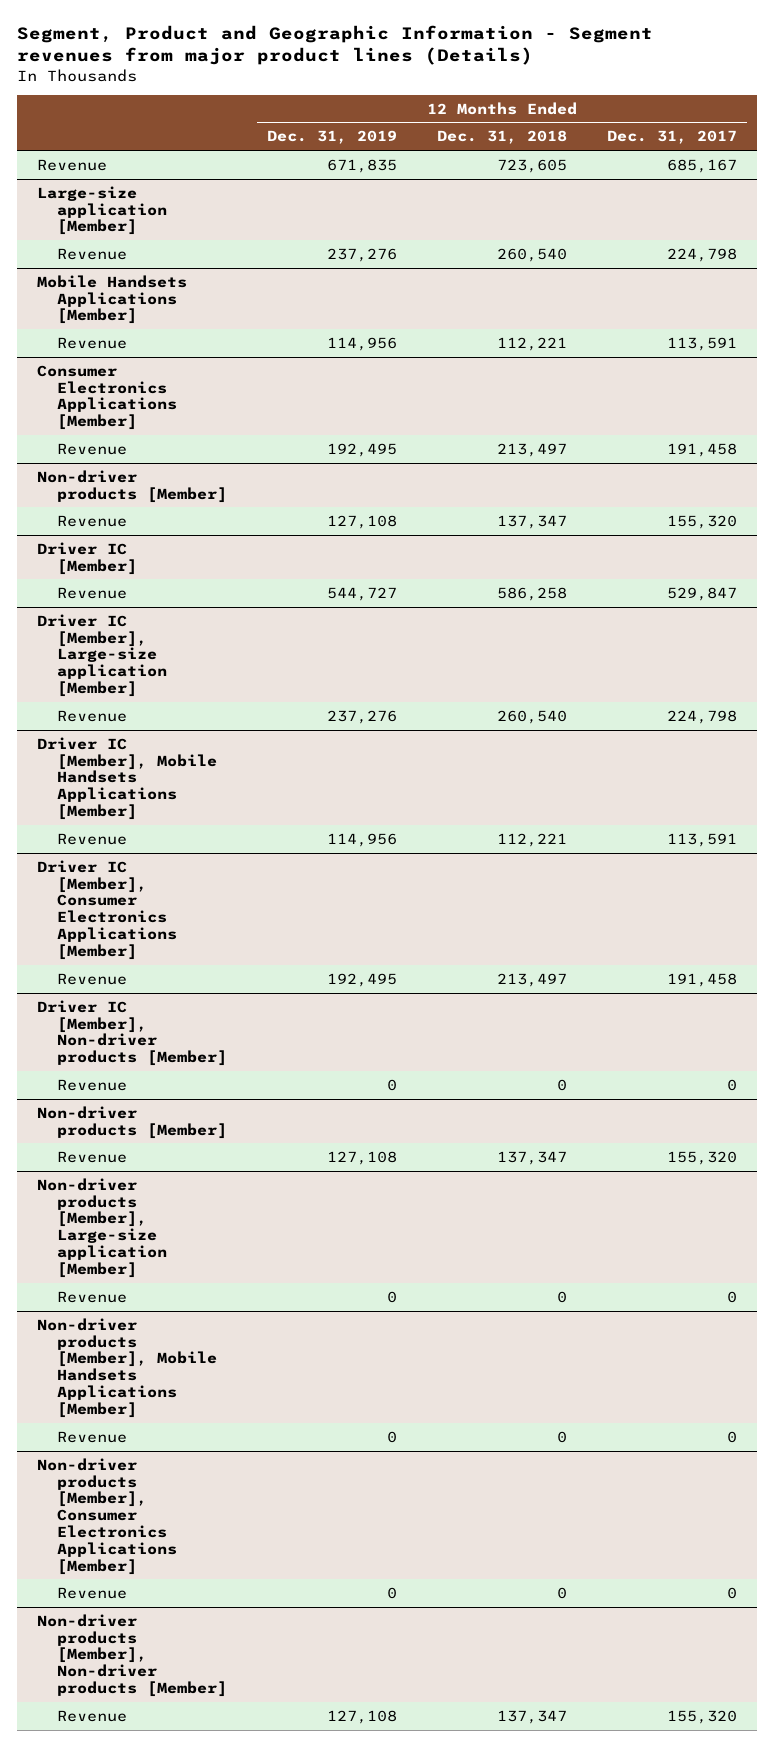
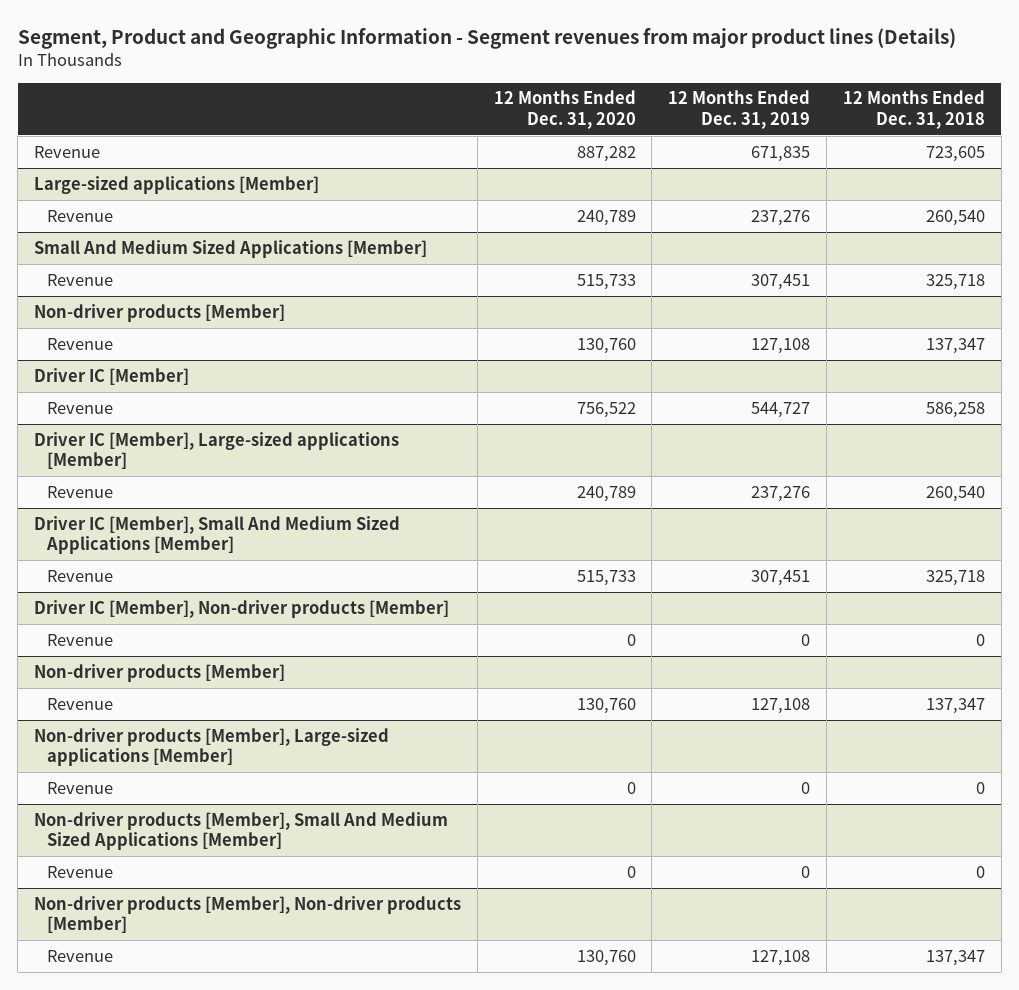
- | 12 Months Ended Dec. 31, 2019 | 12 Months Ended Dec. 31, 2018 | 12 Months Ended Dec. 31, 2017
+ | 12 Months Ended Dec. 31, 2020 | 12 Months Ended Dec. 31, 2019 | 12 Months Ended Dec. 31, 2018
- Large-size application [Member]
+ Large-sized applications [Member]
- Mobile Handsets Applications [Member]
- Revenue | 114,956 | 112,221 | 113,591
- Consumer Electronics Applications [Member]
- Revenue | 192,495 | 213,497 | 191,458
+ Small And Medium Sized Applications [Member]
+ Revenue | 515,733 | 307,451 | 325,718
- Driver IC [Member], Large-size application [Member]
+ Driver IC [Member], Large-sized applications [Member]
- Driver IC [Member], Mobile Handsets Applications [Member]
- Revenue | 114,956 | 112,221 | 113,591
- Driver IC [Member], Consumer Electronics Applications [Member]
- Revenue | 192,495 | 213,497 | 191,458
+ Driver IC [Member], Small And Medium Sized Applications [Member]
+ Revenue | 515,733 | 307,451 | 325,718
- Non-driver products [Member], Large-size application [Member]
- Revenue | 0 | 0 | 0
- Non-driver products [Member], Mobile Handsets Applications [Member]
+ Non-driver products [Member], Large-sized applications [Member]
- Non-driver products [Member], Consumer Electronics Applications [Member]
+ Non-driver products [Member], Small And Medium Sized Applications [Member]

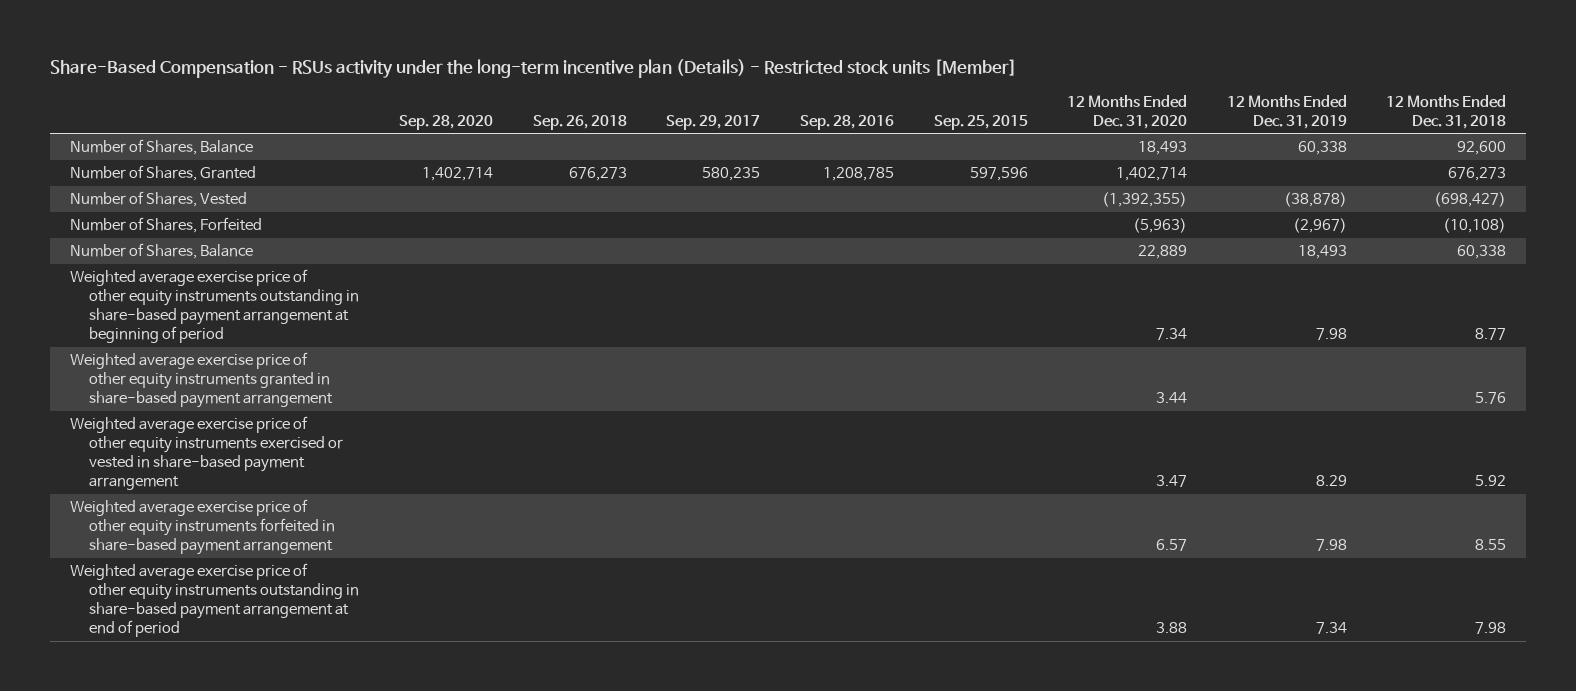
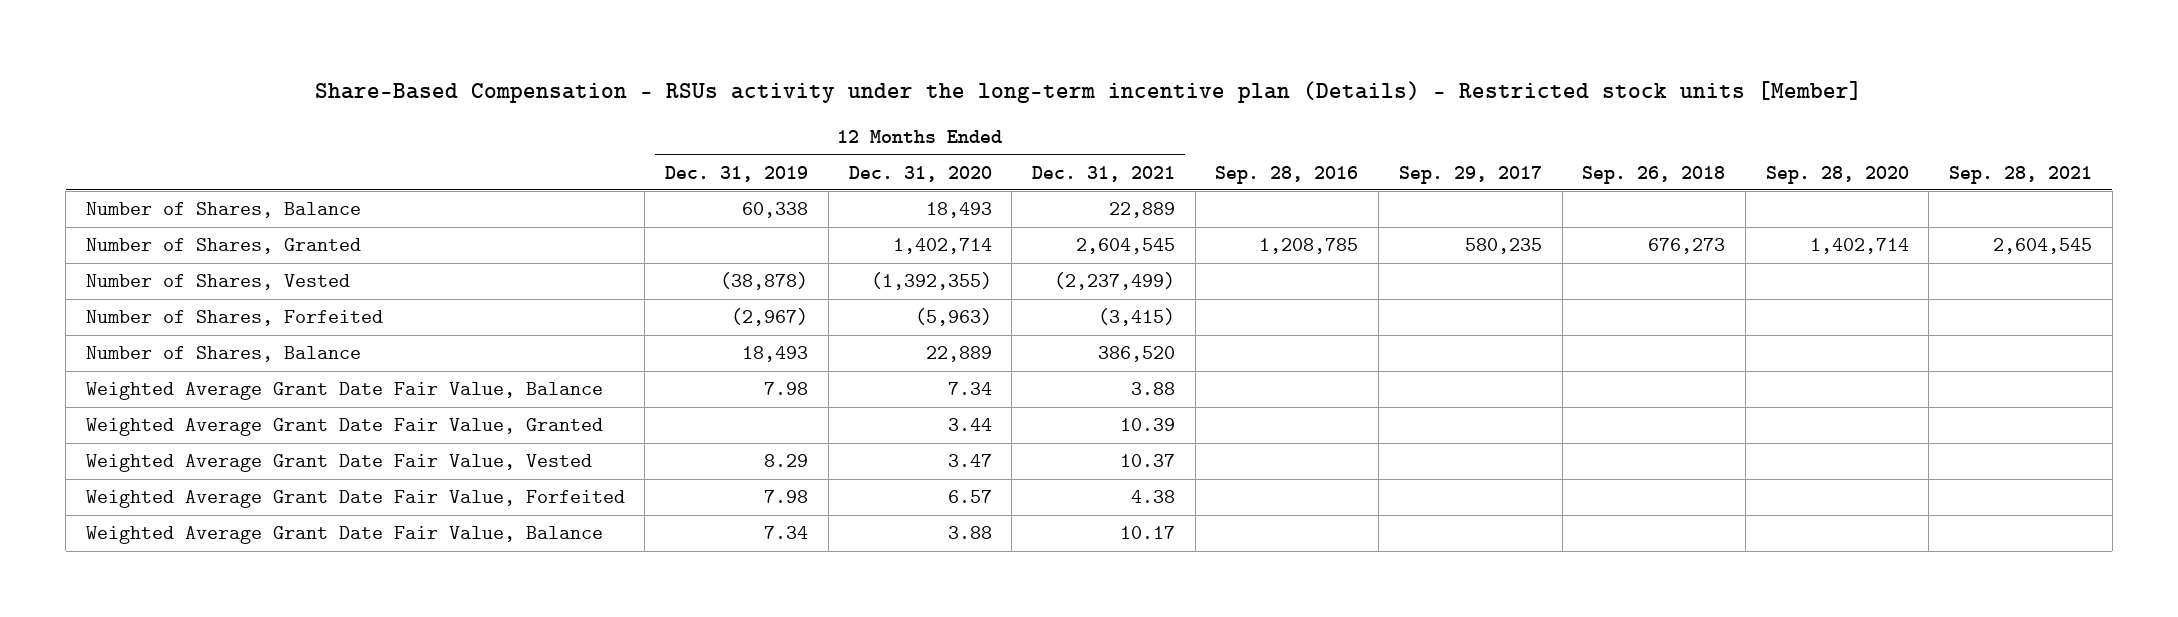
- | Sep. 28, 2020 | Sep. 26, 2018 | Sep. 29, 2017 | Sep. 28, 2016 | Sep. 25, 2015 | 12 Months Ended Dec. 31, 2020 | 12 Months Ended Dec. 31, 2019 | 12 Months Ended Dec. 31, 2018
+ | 12 Months Ended Dec. 31, 2019 | 12 Months Ended Dec. 31, 2020 | 12 Months Ended Dec. 31, 2021 | Sep. 28, 2016 | Sep. 29, 2017 | Sep. 26, 2018 | Sep. 28, 2020 | Sep. 28, 2021
- Weighted average exercise price of other equity instruments outstanding in share-based payment arrangement at beginning of period | | | | | | 7.34 | 7.98 | 8.77
- Weighted average exercise price of other equity instruments granted in share-based payment arrangement | | | | | | 3.44 | | 5.76
- Weighted average exercise price of other equity instruments exercised or vested in share-based payment arrangement | | | | | | 3.47 | 8.29 | 5.92
- Weighted average exercise price of other equity instruments forfeited in share-based payment arrangement | | | | | | 6.57 | 7.98 | 8.55
- Weighted average exercise price of other equity instruments outstanding in share-based payment arrangement at end of period | | | | | | 3.88 | 7.34 | 7.98
+ Weighted Average Grant Date Fair Value, Balance | 7.98 | 7.34 | 3.88 | | | | |
+ Weighted Average Grant Date Fair Value, Granted | | 3.44 | 10.39 | | | | |
+ Weighted Average Grant Date Fair Value, Vested | 8.29 | 3.47 | 10.37 | | | | |
+ Weighted Average Grant Date Fair Value, Forfeited | 7.98 | 6.57 | 4.38 | | | | |
+ Weighted Average Grant Date Fair Value, Balance | 7.34 | 3.88 | 10.17 | | | | |

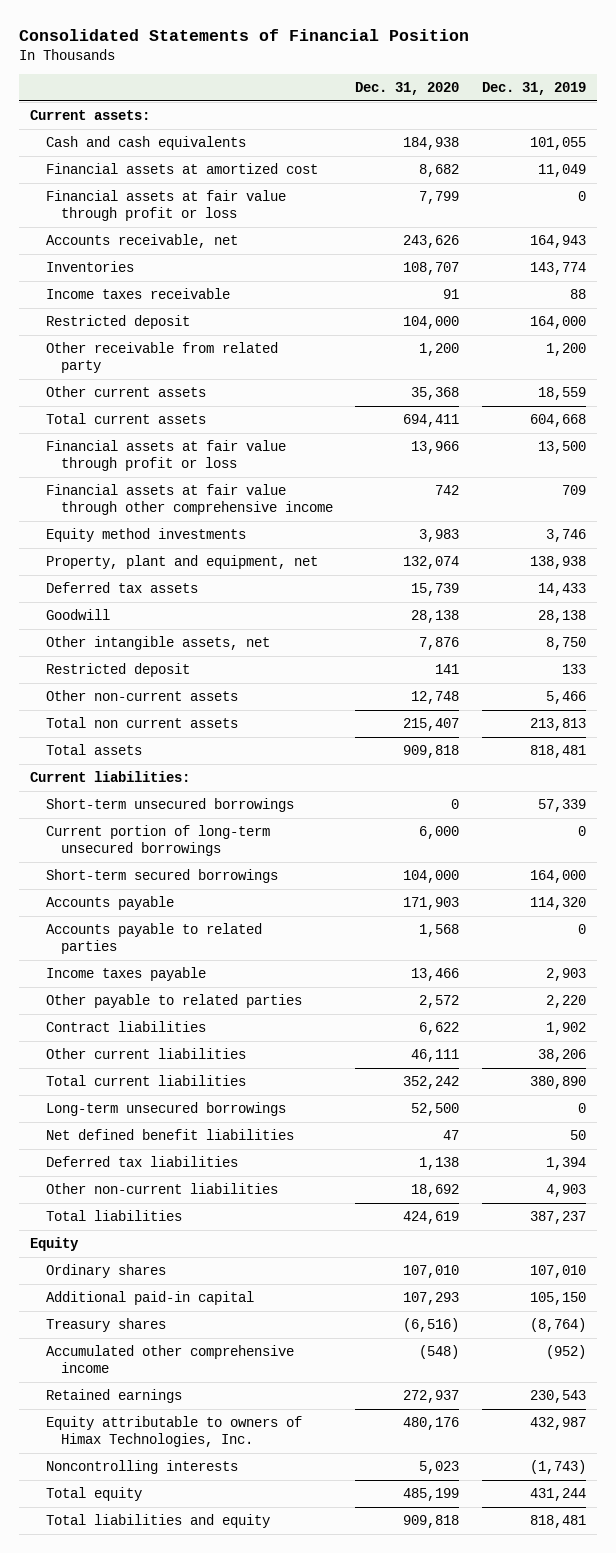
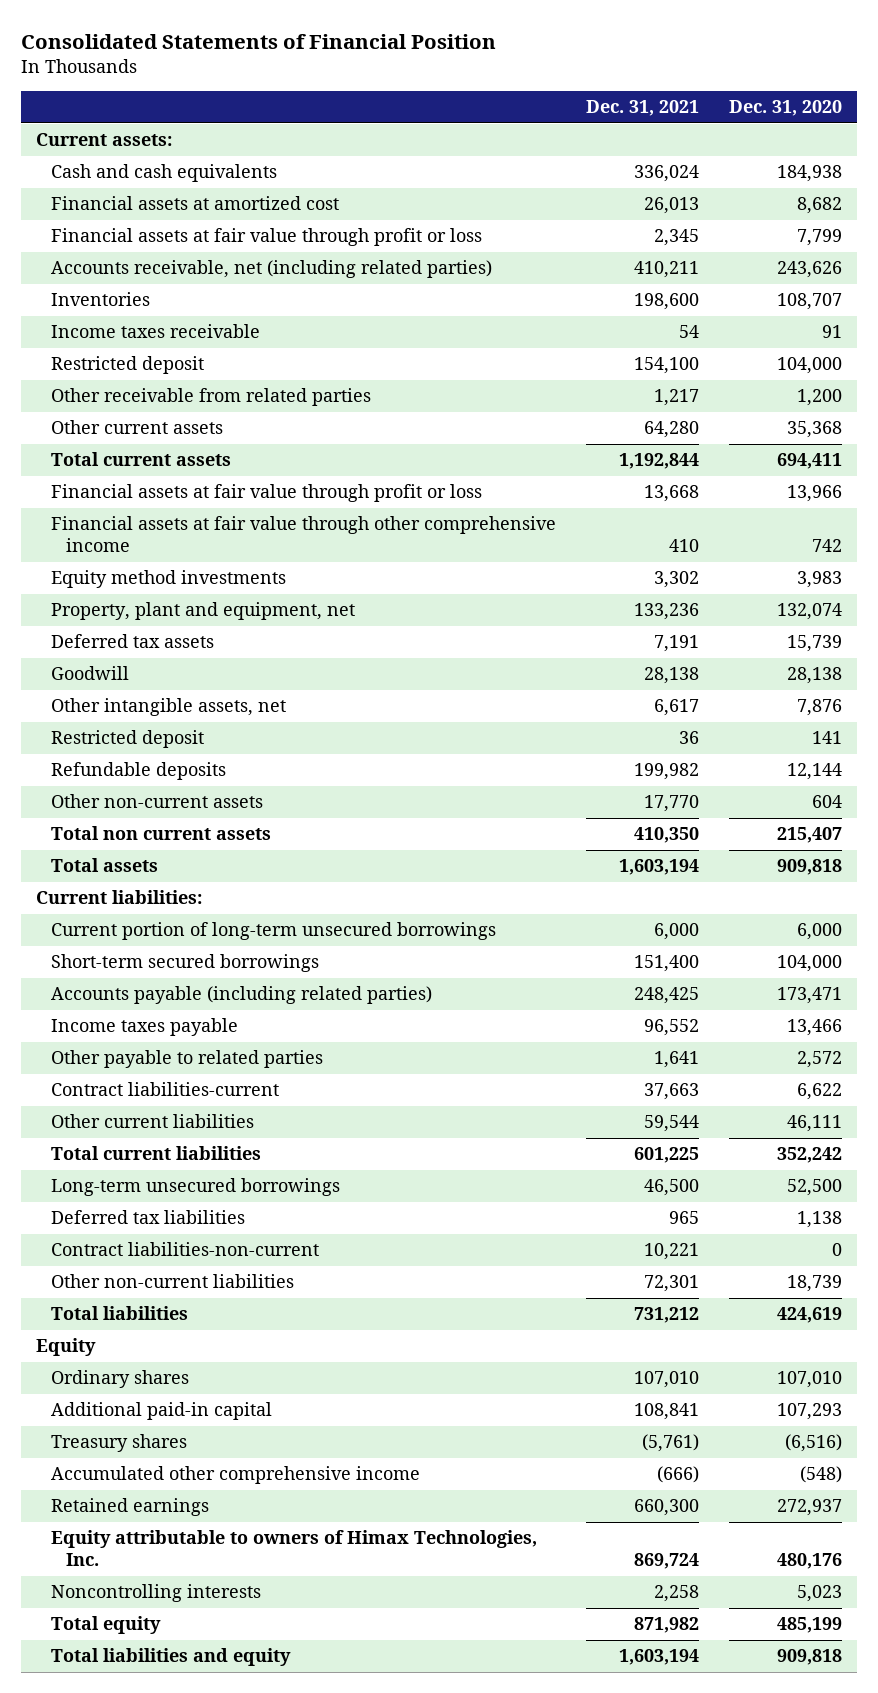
- | Dec. 31, 2020 | Dec. 31, 2019
+ | Dec. 31, 2021 | Dec. 31, 2020
- Accounts receivable, net | 243,626 | 164,943
+ Accounts receivable, net (including related parties) | 410,211 | 243,626
- Other receivable from related party | 1,200 | 1,200
+ Other receivable from related parties | 1,217 | 1,200
- Other non-current assets | 12,748 | 5,466
+ Refundable deposits | 199,982 | 12,144
+ Other non-current assets | 17,770 | 604
- Short-term unsecured borrowings | 0 | 57,339
- Accounts payable | 171,903 | 114,320
- Accounts payable to related parties | 1,568 | 0
+ Accounts payable (including related parties) | 248,425 | 173,471
- Contract liabilities | 6,622 | 1,902
+ Contract liabilities-current | 37,663 | 6,622
- Net defined benefit liabilities | 47 | 50
- Other non-current liabilities | 18,692 | 4,903
+ Contract liabilities-non-current | 10,221 | 0
+ Other non-current liabilities | 72,301 | 18,739

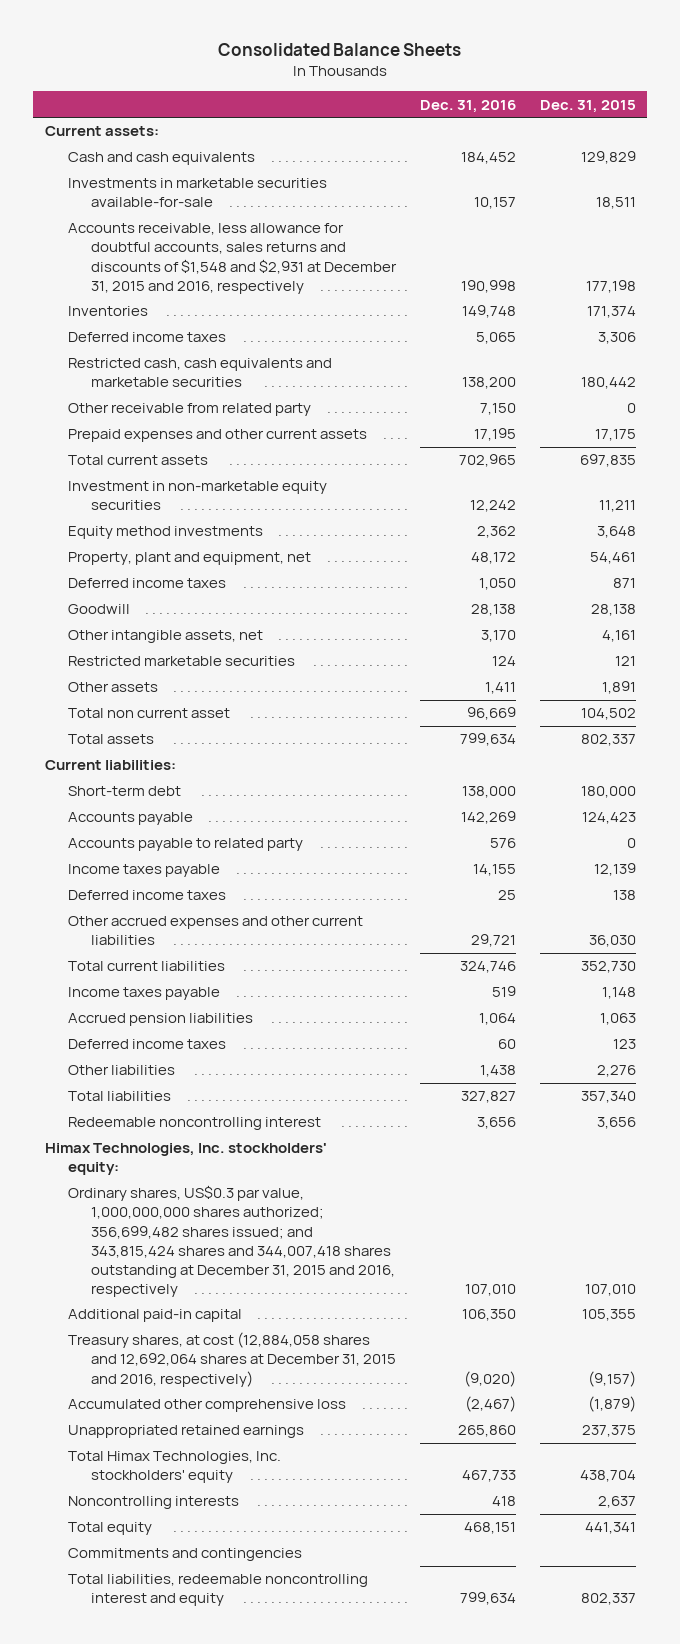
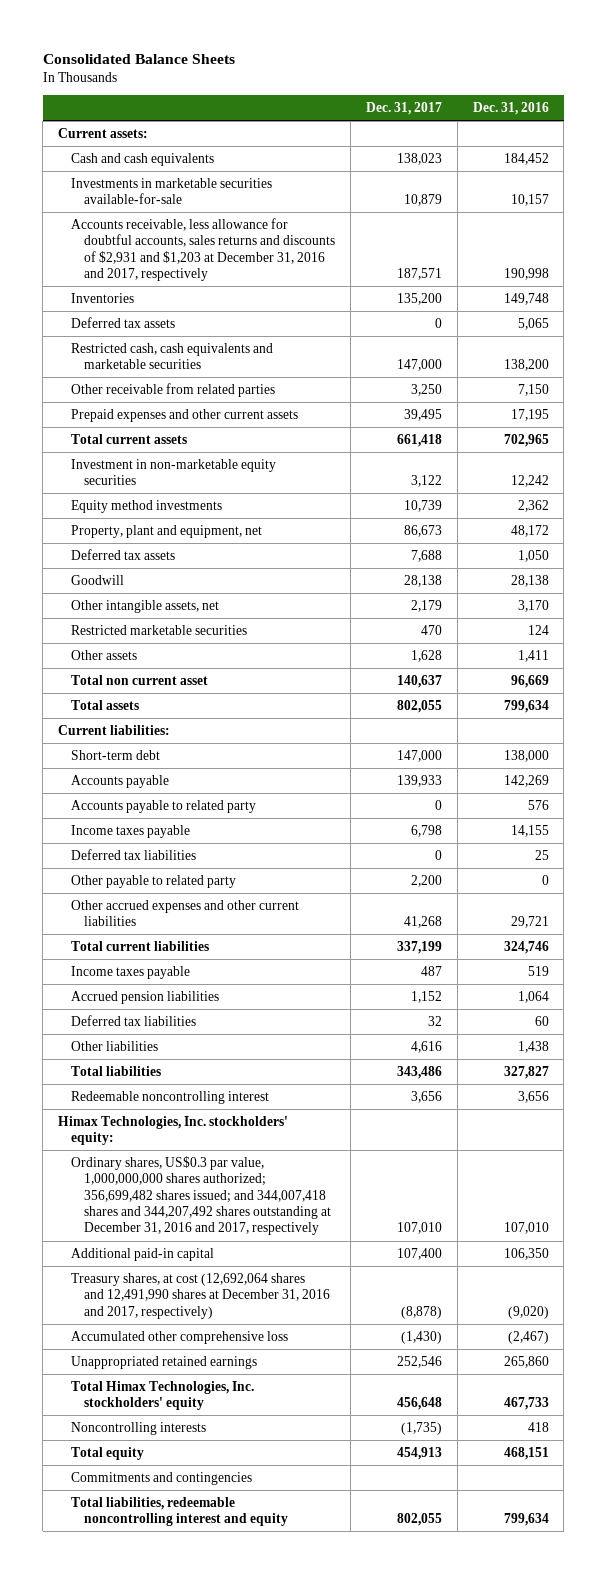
- | Dec. 31, 2016 | Dec. 31, 2015
+ | Dec. 31, 2017 | Dec. 31, 2016
- Accounts receivable, less allowance for doubtful accounts, sales returns and discounts of $1,548 and $2,931 at December 31, 2015 and 2016, respectively | 190,998 | 177,198
+ Accounts receivable, less allowance for doubtful accounts, sales returns and discounts of $2,931 and $1,203 at December 31, 2016 and 2017, respectively | 187,571 | 190,998
- Deferred income taxes | 5,065 | 3,306
+ Deferred tax assets | 0 | 5,065
- Other receivable from related party | 7,150 | 0
+ Other receivable from related parties | 3,250 | 7,150
- Deferred income taxes | 1,050 | 871
+ Deferred tax assets | 7,688 | 1,050
- Deferred income taxes | 25 | 138
+ Deferred tax liabilities | 0 | 25
+ Other payable to related party | 2,200 | 0
- Deferred income taxes | 60 | 123
+ Deferred tax liabilities | 32 | 60
- Ordinary shares, US$0.3 par value, 1,000,000,000 shares authorized; 356,699,482 shares issued; and 343,815,424 shares and 344,007,418 shares outstanding at December 31, 2015 and 2016, respectively | 107,010 | 107,010
+ Ordinary shares, US$0.3 par value, 1,000,000,000 shares authorized; 356,699,482 shares issued; and 344,007,418 shares and 344,207,492 shares outstanding at December 31, 2016 and 2017, respectively | 107,010 | 107,010
- Treasury shares, at cost (12,884,058 shares and 12,692,064 shares at December 31, 2015 and 2016, respectively) | (9,020) | (9,157)
+ Treasury shares, at cost (12,692,064 shares and 12,491,990 shares at December 31, 2016 and 2017, respectively) | (8,878) | (9,020)

